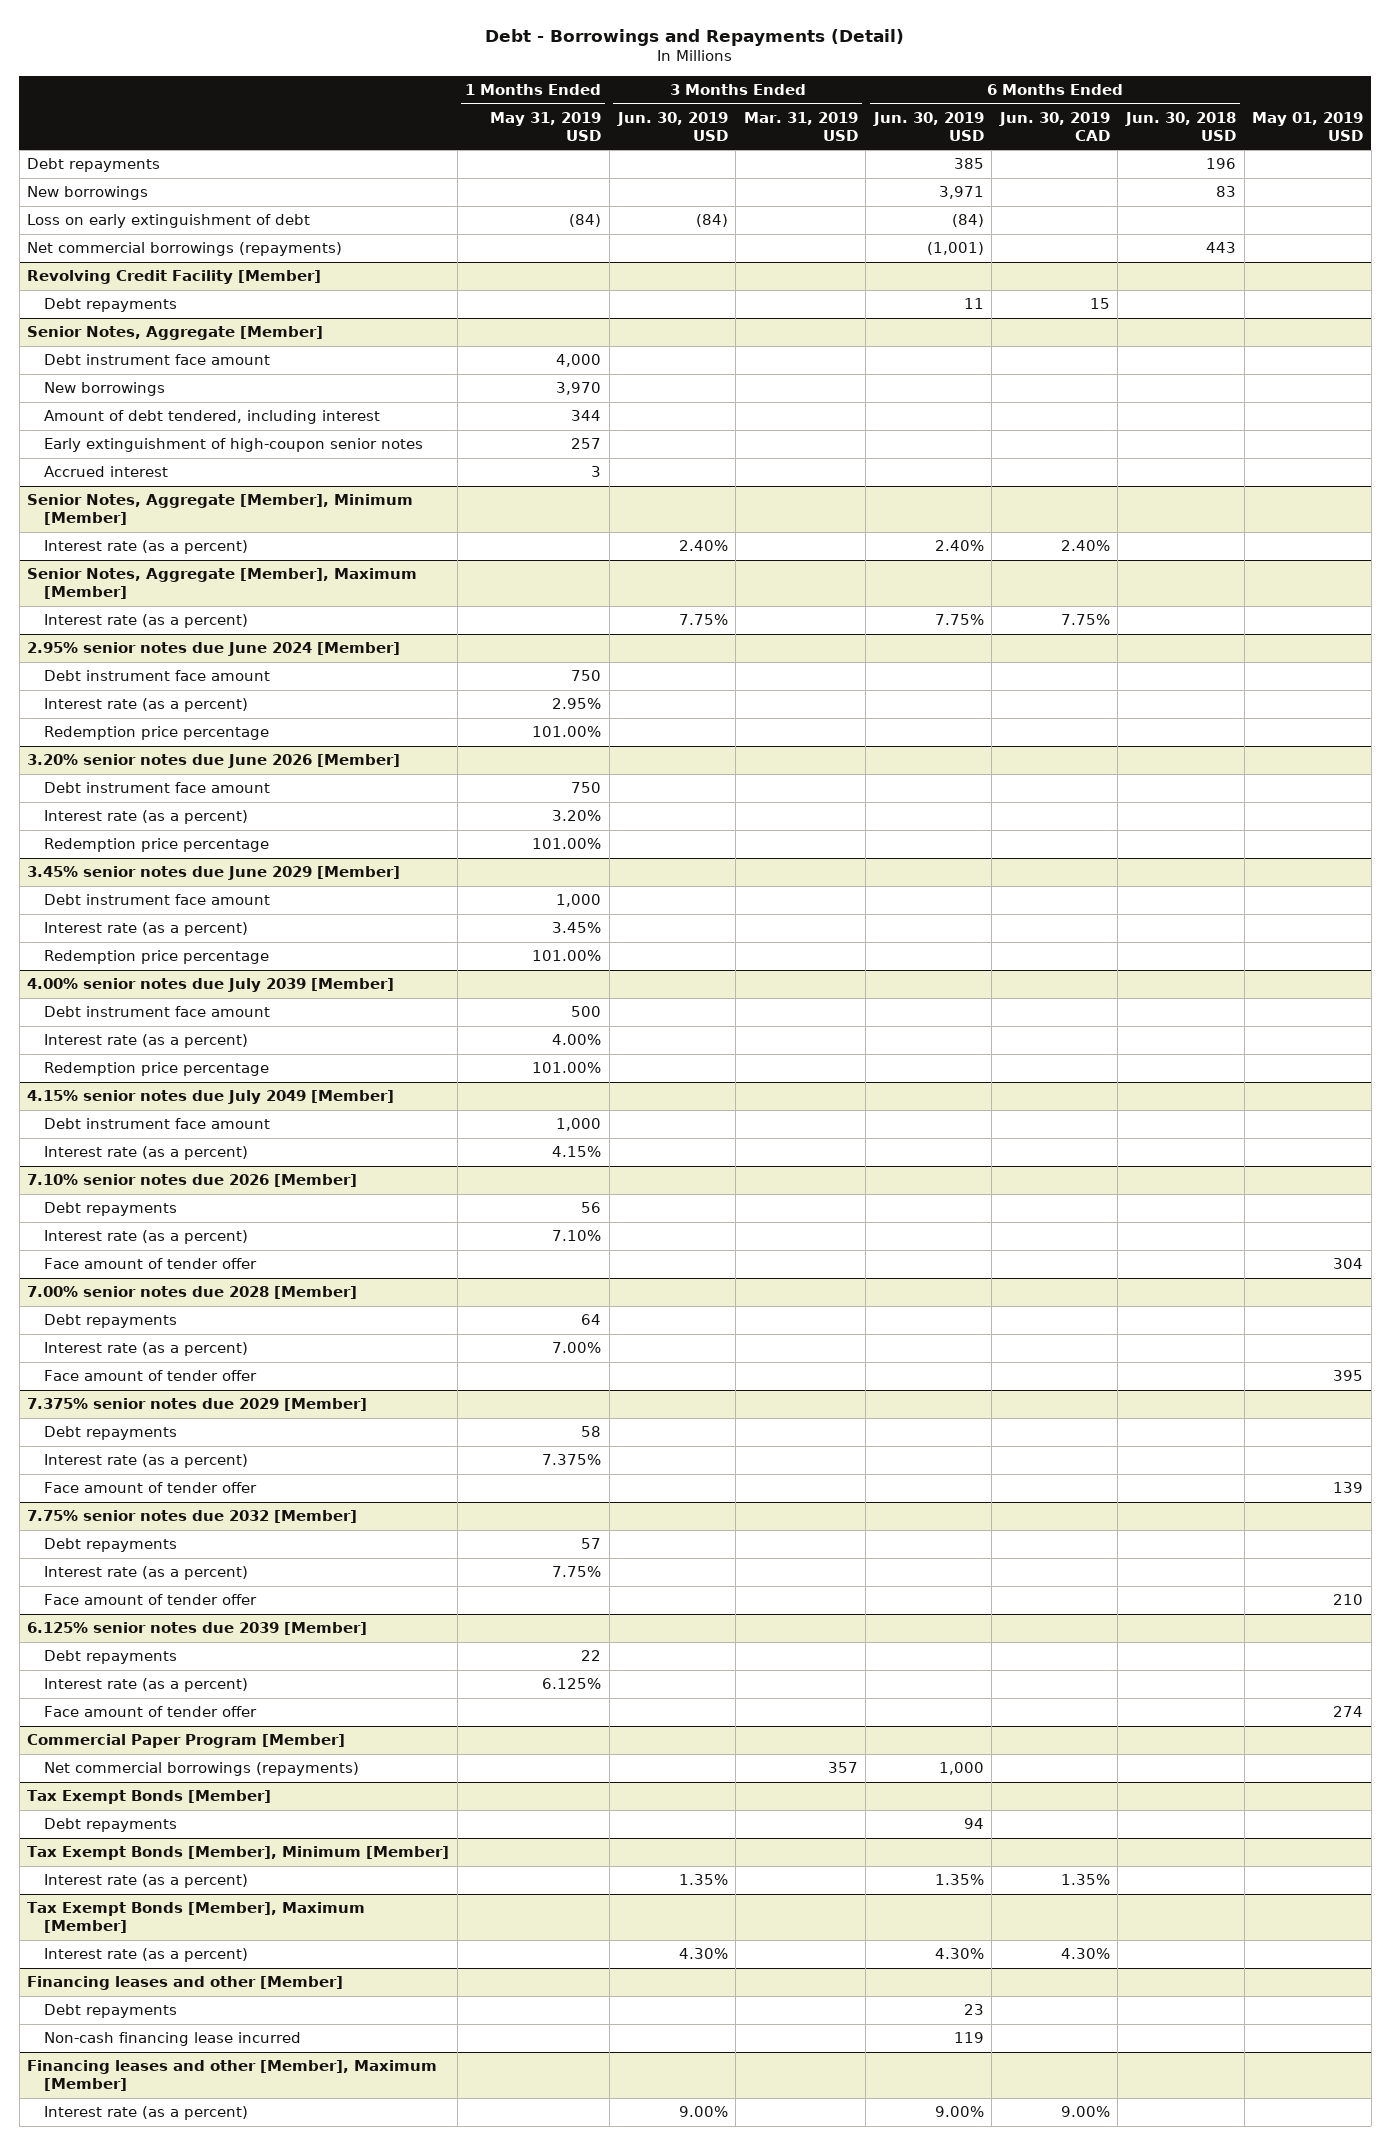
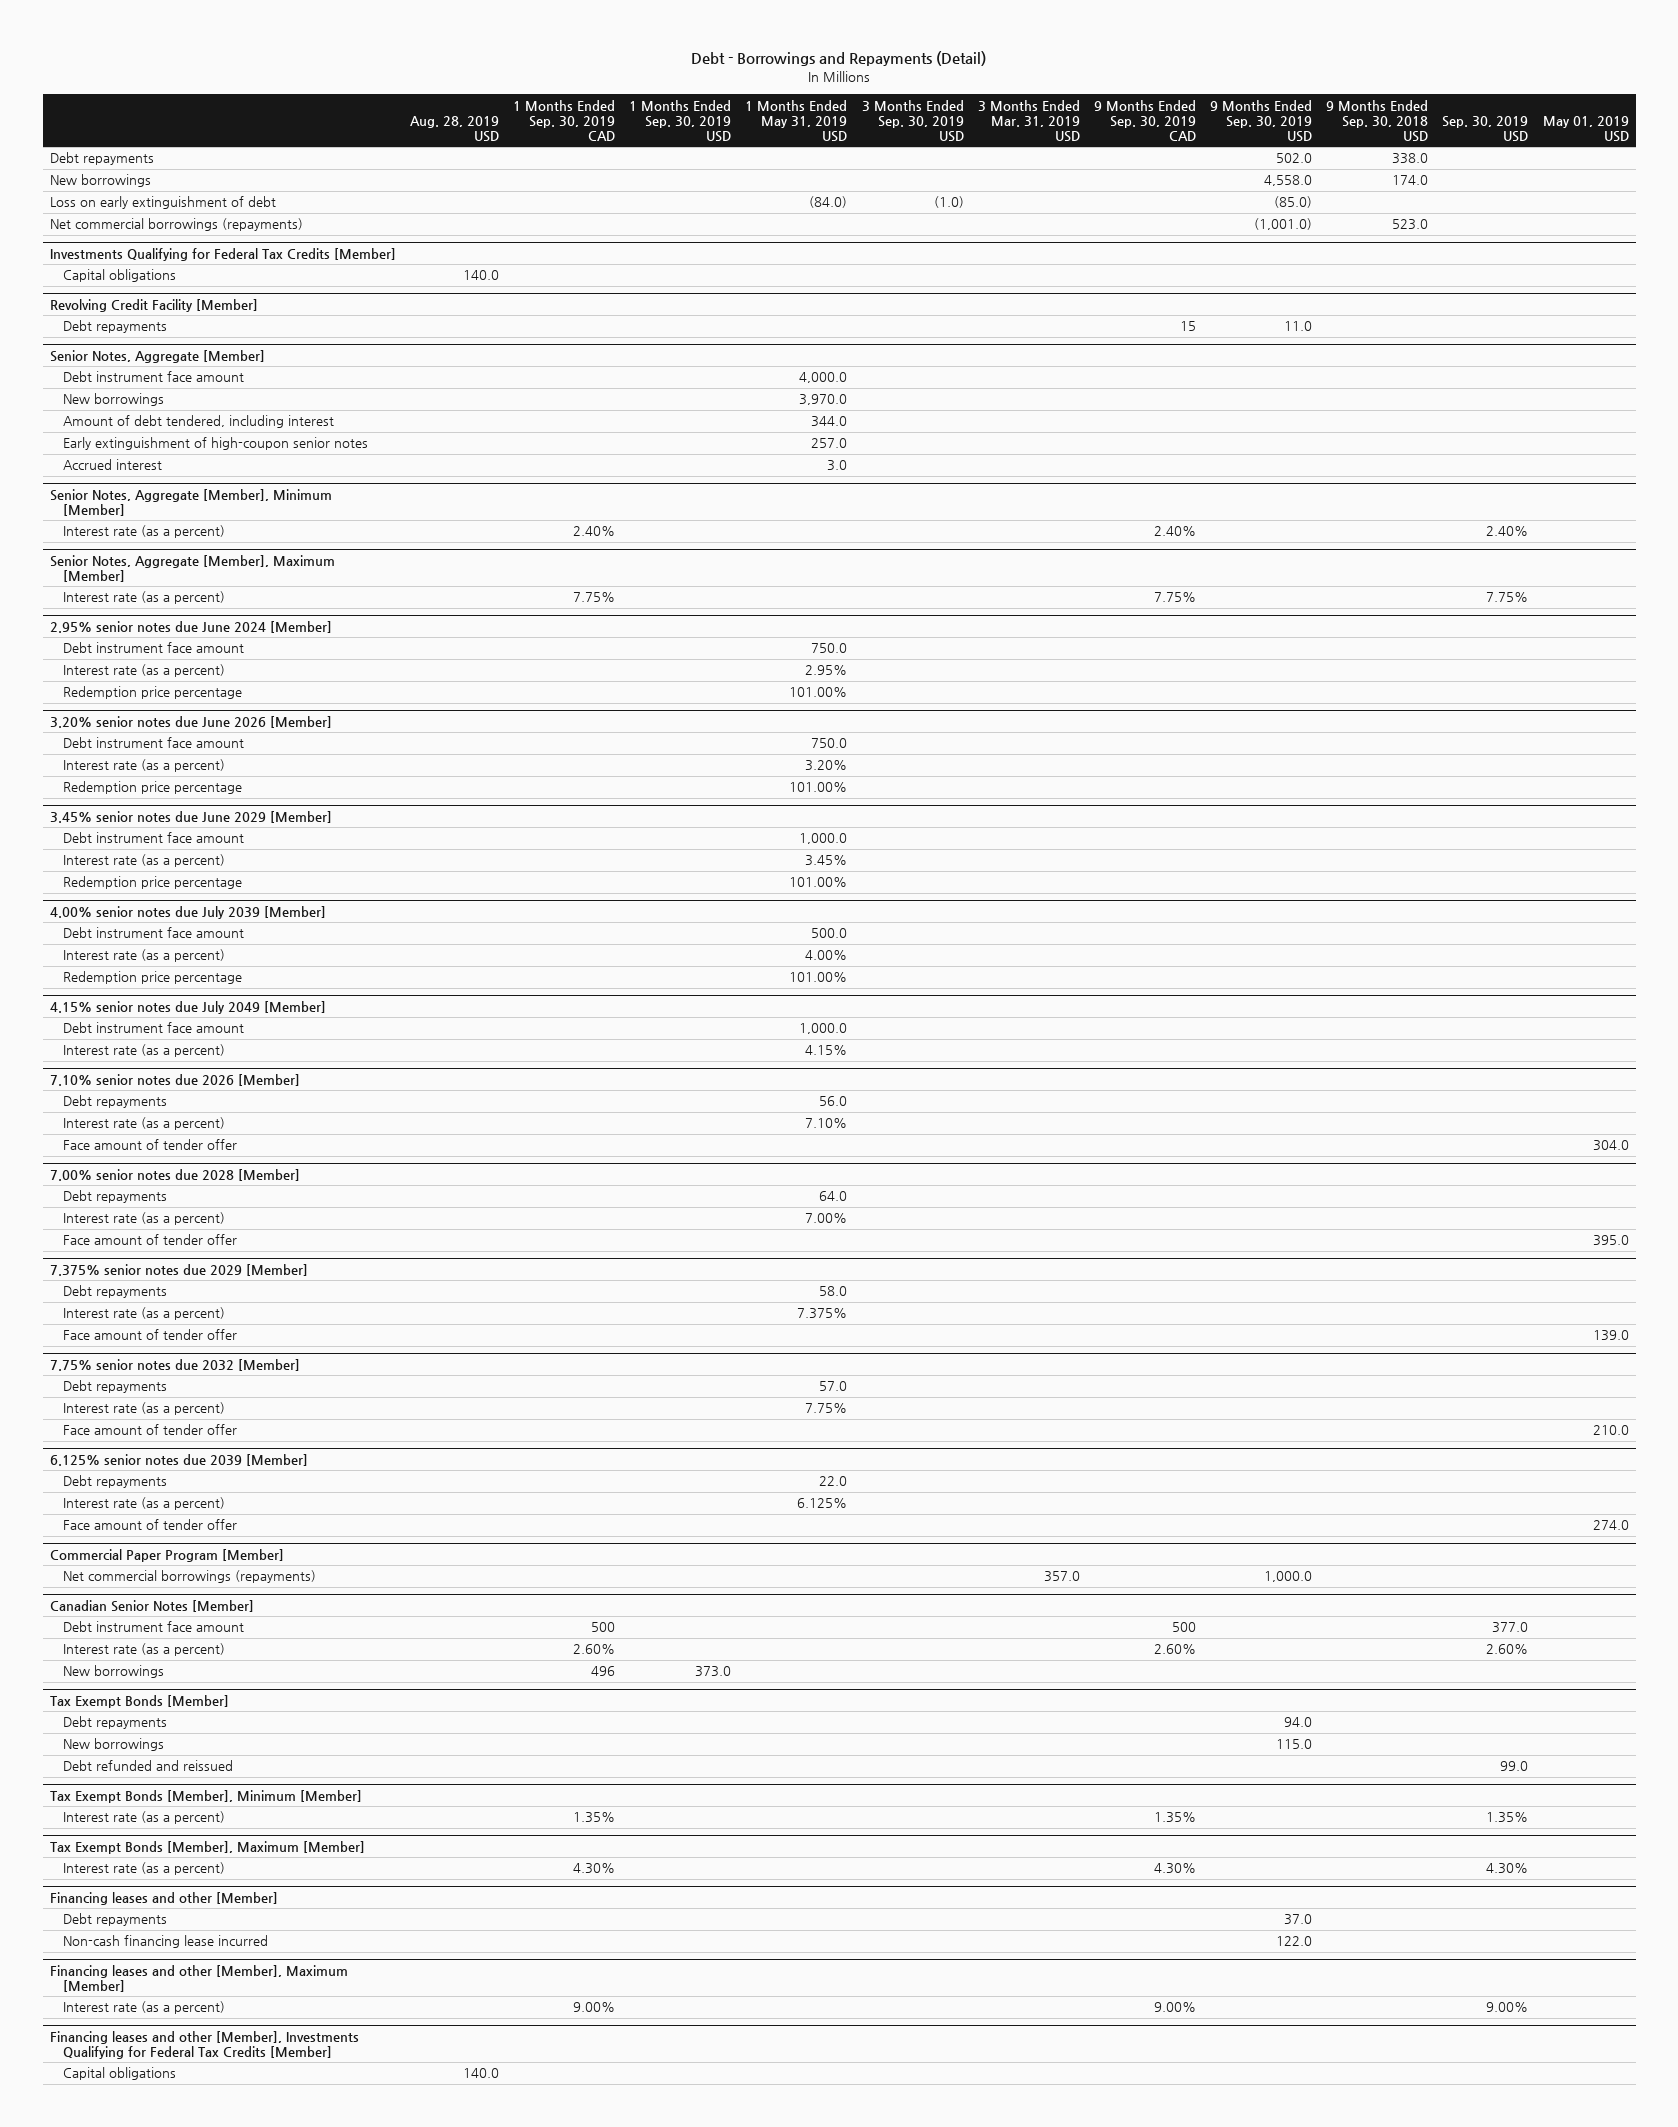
- | 1 Months Ended May 31, 2019 USD | 3 Months Ended Jun. 30, 2019 USD | 3 Months Ended Mar. 31, 2019 USD | 6 Months Ended Jun. 30, 2019 USD | 6 Months Ended Jun. 30, 2019 CAD | 6 Months Ended Jun. 30, 2018 USD | May 01, 2019 USD
+ | Aug. 28, 2019 USD | 1 Months Ended Sep. 30, 2019 CAD | 1 Months Ended Sep. 30, 2019 USD | 1 Months Ended May 31, 2019 USD | 3 Months Ended Sep. 30, 2019 USD | 3 Months Ended Mar. 31, 2019 USD | 9 Months Ended Sep. 30, 2019 CAD | 9 Months Ended Sep. 30, 2019 USD | 9 Months Ended Sep. 30, 2018 USD | Sep. 30, 2019 USD | May 01, 2019 USD
- Loss on early extinguishment of debt | (84) | (84) | | (84) | | |
+ Loss on early extinguishment of debt | | | | (84.0) | (1.0) | | | (85.0) | | |
+ Investments Qualifying for Federal Tax Credits [Member]
+ Capital obligations | 140.0 | | | | | | | | | |
@ Senior Notes, Aggregate [Member]
- Debt instrument face amount | 4,000 | | | | | |
- New borrowings | 3,970 | | | | | |
- Amount of debt tendered, including interest | 344 | | | | | |
- Early extinguishment of high-coupon senior notes | 257 | | | | | |
- Accrued interest | 3 | | | | | |
+ Debt instrument face amount | | | | 4,000.0 | | | | | | |
+ New borrowings | | | | 3,970.0 | | | | | | |
+ Amount of debt tendered, including interest | | | | 344.0 | | | | | | |
+ Early extinguishment of high-coupon senior notes | | | | 257.0 | | | | | | |
+ Accrued interest | | | | 3.0 | | | | | | |
@ 2.95% senior notes due June 2024 [Member]
- Debt instrument face amount | 750 | | | | | |
+ Debt instrument face amount | | | | 750.0 | | | | | | |
@ 3.20% senior notes due June 2026 [Member]
- Debt instrument face amount | 750 | | | | | |
+ Debt instrument face amount | | | | 750.0 | | | | | | |
@ 3.45% senior notes due June 2029 [Member]
- Debt instrument face amount | 1,000 | | | | | |
+ Debt instrument face amount | | | | 1,000.0 | | | | | | |
@ 4.00% senior notes due July 2039 [Member]
- Debt instrument face amount | 500 | | | | | |
+ Debt instrument face amount | | | | 500.0 | | | | | | |
@ 4.15% senior notes due July 2049 [Member]
- Debt instrument face amount | 1,000 | | | | | |
+ Debt instrument face amount | | | | 1,000.0 | | | | | | |
@ 7.10% senior notes due 2026 [Member]
- Debt repayments | 56 | | | | | |
+ Debt repayments | | | | 56.0 | | | | | | |
- Face amount of tender offer | | | | | | | 304
+ Face amount of tender offer | | | | | | | | | | | 304.0
@ 7.00% senior notes due 2028 [Member]
- Debt repayments | 64 | | | | | |
+ Debt repayments | | | | 64.0 | | | | | | |
- Face amount of tender offer | | | | | | | 395
+ Face amount of tender offer | | | | | | | | | | | 395.0
@ 7.375% senior notes due 2029 [Member]
- Debt repayments | 58 | | | | | |
+ Debt repayments | | | | 58.0 | | | | | | |
- Face amount of tender offer | | | | | | | 139
+ Face amount of tender offer | | | | | | | | | | | 139.0
@ 7.75% senior notes due 2032 [Member]
- Debt repayments | 57 | | | | | |
+ Debt repayments | | | | 57.0 | | | | | | |
- Face amount of tender offer | | | | | | | 210
+ Face amount of tender offer | | | | | | | | | | | 210.0
@ 6.125% senior notes due 2039 [Member]
- Debt repayments | 22 | | | | | |
+ Debt repayments | | | | 22.0 | | | | | | |
- Face amount of tender offer | | | | | | | 274
+ Face amount of tender offer | | | | | | | | | | | 274.0
@ Commercial Paper Program [Member]
- Net commercial borrowings (repayments) | | | 357 | 1,000 | | |
+ Net commercial borrowings (repayments) | | | | | | 357.0 | | 1,000.0 | | |
+ Canadian Senior Notes [Member]
+ Debt instrument face amount | | 500 | | | | | 500 | | | 377.0 |
+ Interest rate (as a percent) | | 2.60% | | | | | 2.60% | | | 2.60% |
+ New borrowings | | 496 | 373.0 | | | | | | | |
@ Tax Exempt Bonds [Member]
+ New borrowings | | | | | | | | 115.0 | | |
+ Debt refunded and reissued | | | | | | | | | | 99.0 |
+ Financing leases and other [Member], Investments Qualifying for Federal Tax Credits [Member]
+ Capital obligations | 140.0 | | | | | | | | | |

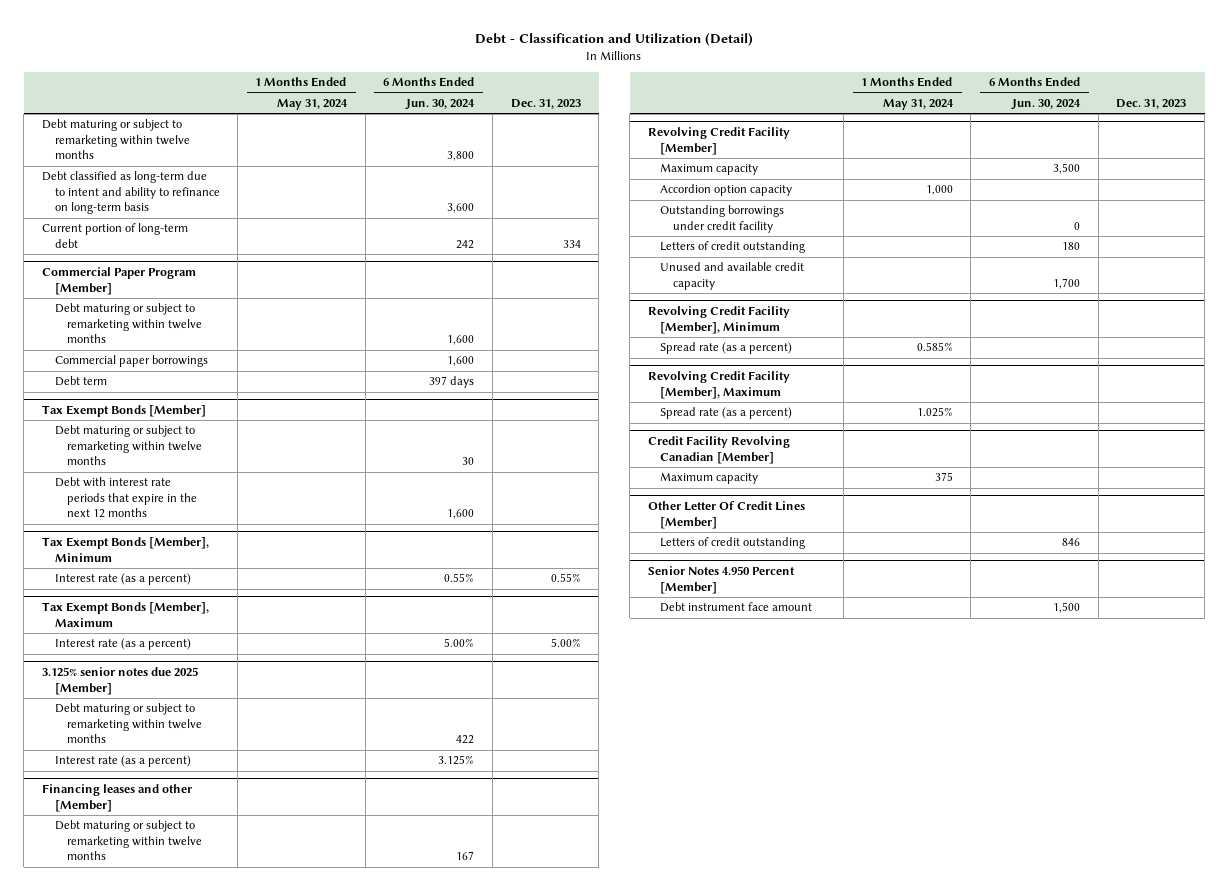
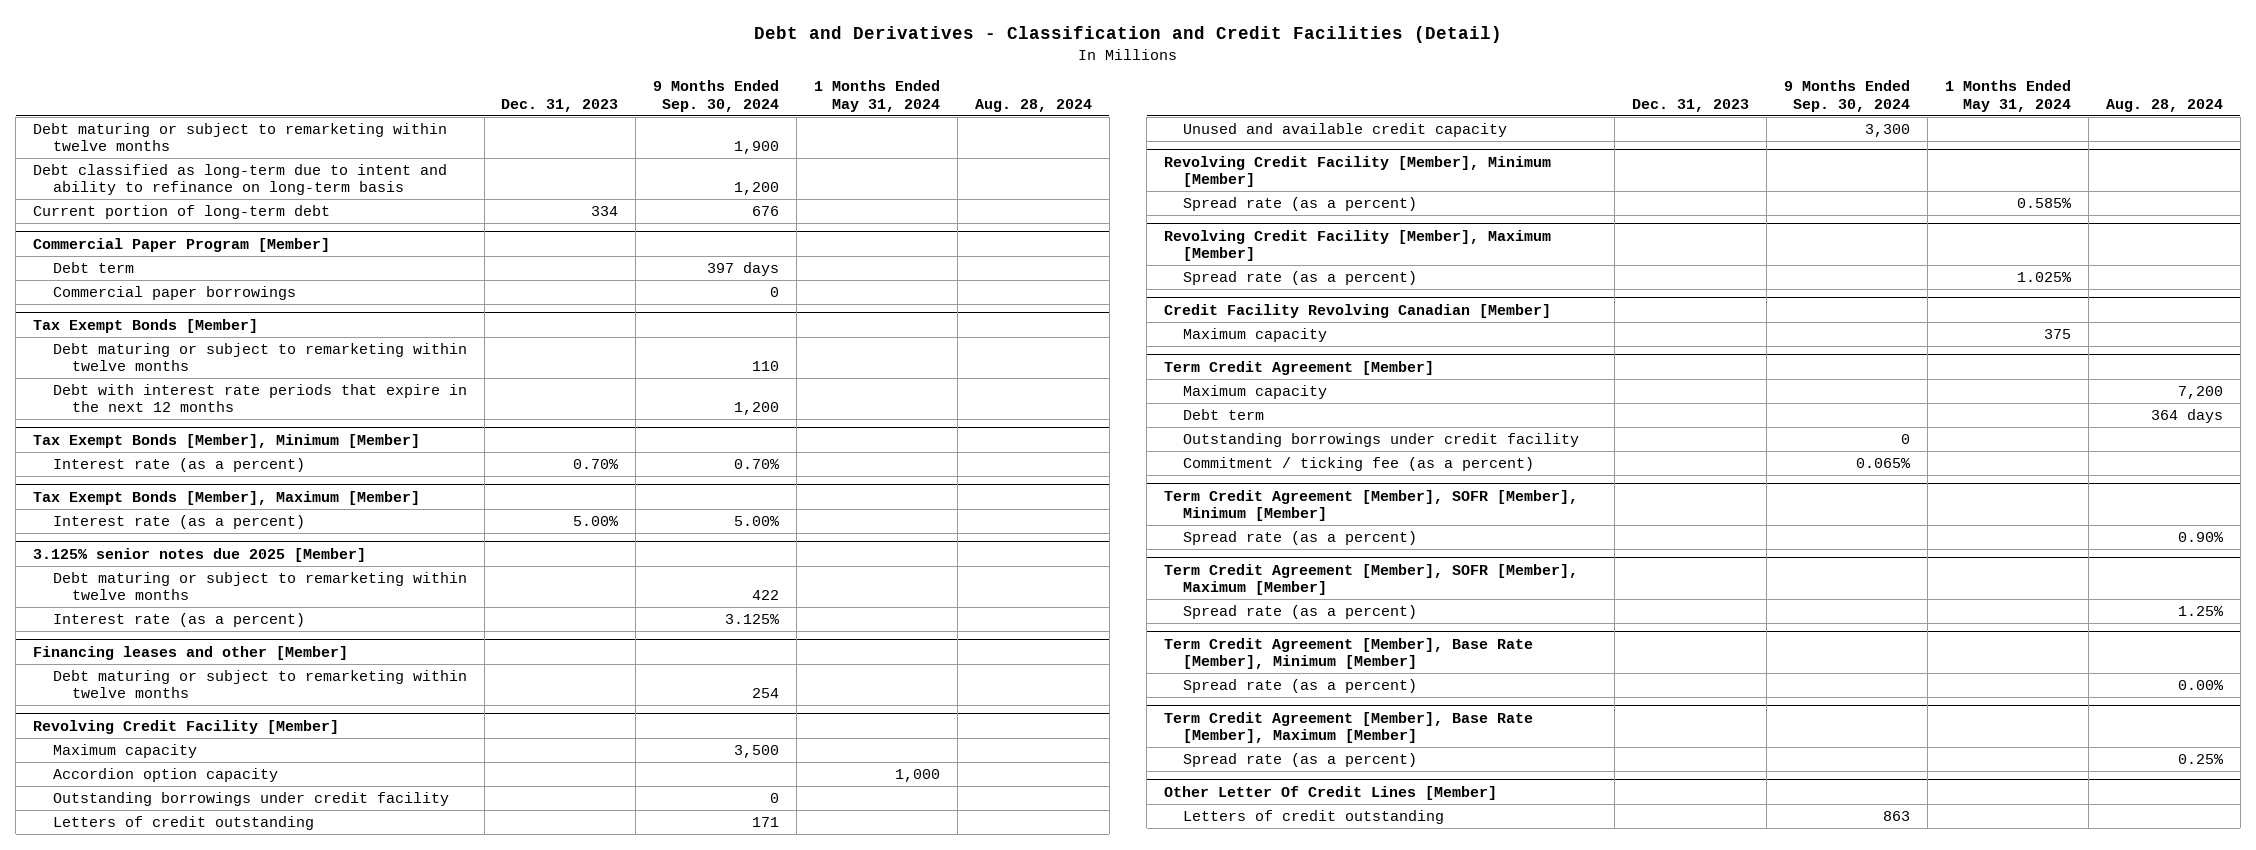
- Debt - Classification and Utilization (Detail)
+ Debt and Derivatives - Classification and Credit Facilities (Detail)
- | 1 Months Ended May 31, 2024 | 6 Months Ended Jun. 30, 2024 | Dec. 31, 2023
+ | Dec. 31, 2023 | 9 Months Ended Sep. 30, 2024 | 1 Months Ended May 31, 2024 | Aug. 28, 2024
@ Commercial Paper Program [Member]
- Debt maturing or subject to remarketing within twelve months | | 1,600 |
moved down: Commercial paper borrowings | | 0 | |
- Tax Exempt Bonds [Member], Minimum
- Interest rate (as a percent) | | 0.55% | 0.55%
- Tax Exempt Bonds [Member], Maximum
+ Tax Exempt Bonds [Member], Minimum [Member]
+ Interest rate (as a percent) | 0.70% | 0.70% | |
+ Tax Exempt Bonds [Member], Maximum [Member]
- Revolving Credit Facility [Member], Minimum
+ Revolving Credit Facility [Member], Minimum [Member]
- Revolving Credit Facility [Member], Maximum
+ Revolving Credit Facility [Member], Maximum [Member]
+ Term Credit Agreement [Member]
+ Maximum capacity | | | | 7,200
+ Debt term | | | | 364 days
+ Outstanding borrowings under credit facility | | 0 | |
+ Commitment / ticking fee (as a percent) | | 0.065% | |
+ Term Credit Agreement [Member], SOFR [Member], Minimum [Member]
+ Spread rate (as a percent) | | | | 0.90%
+ Term Credit Agreement [Member], SOFR [Member], Maximum [Member]
+ Spread rate (as a percent) | | | | 1.25%
+ Term Credit Agreement [Member], Base Rate [Member], Minimum [Member]
+ Spread rate (as a percent) | | | | 0.00%
+ Term Credit Agreement [Member], Base Rate [Member], Maximum [Member]
+ Spread rate (as a percent) | | | | 0.25%
- Senior Notes 4.950 Percent [Member]
- Debt instrument face amount | | 1,500 |

